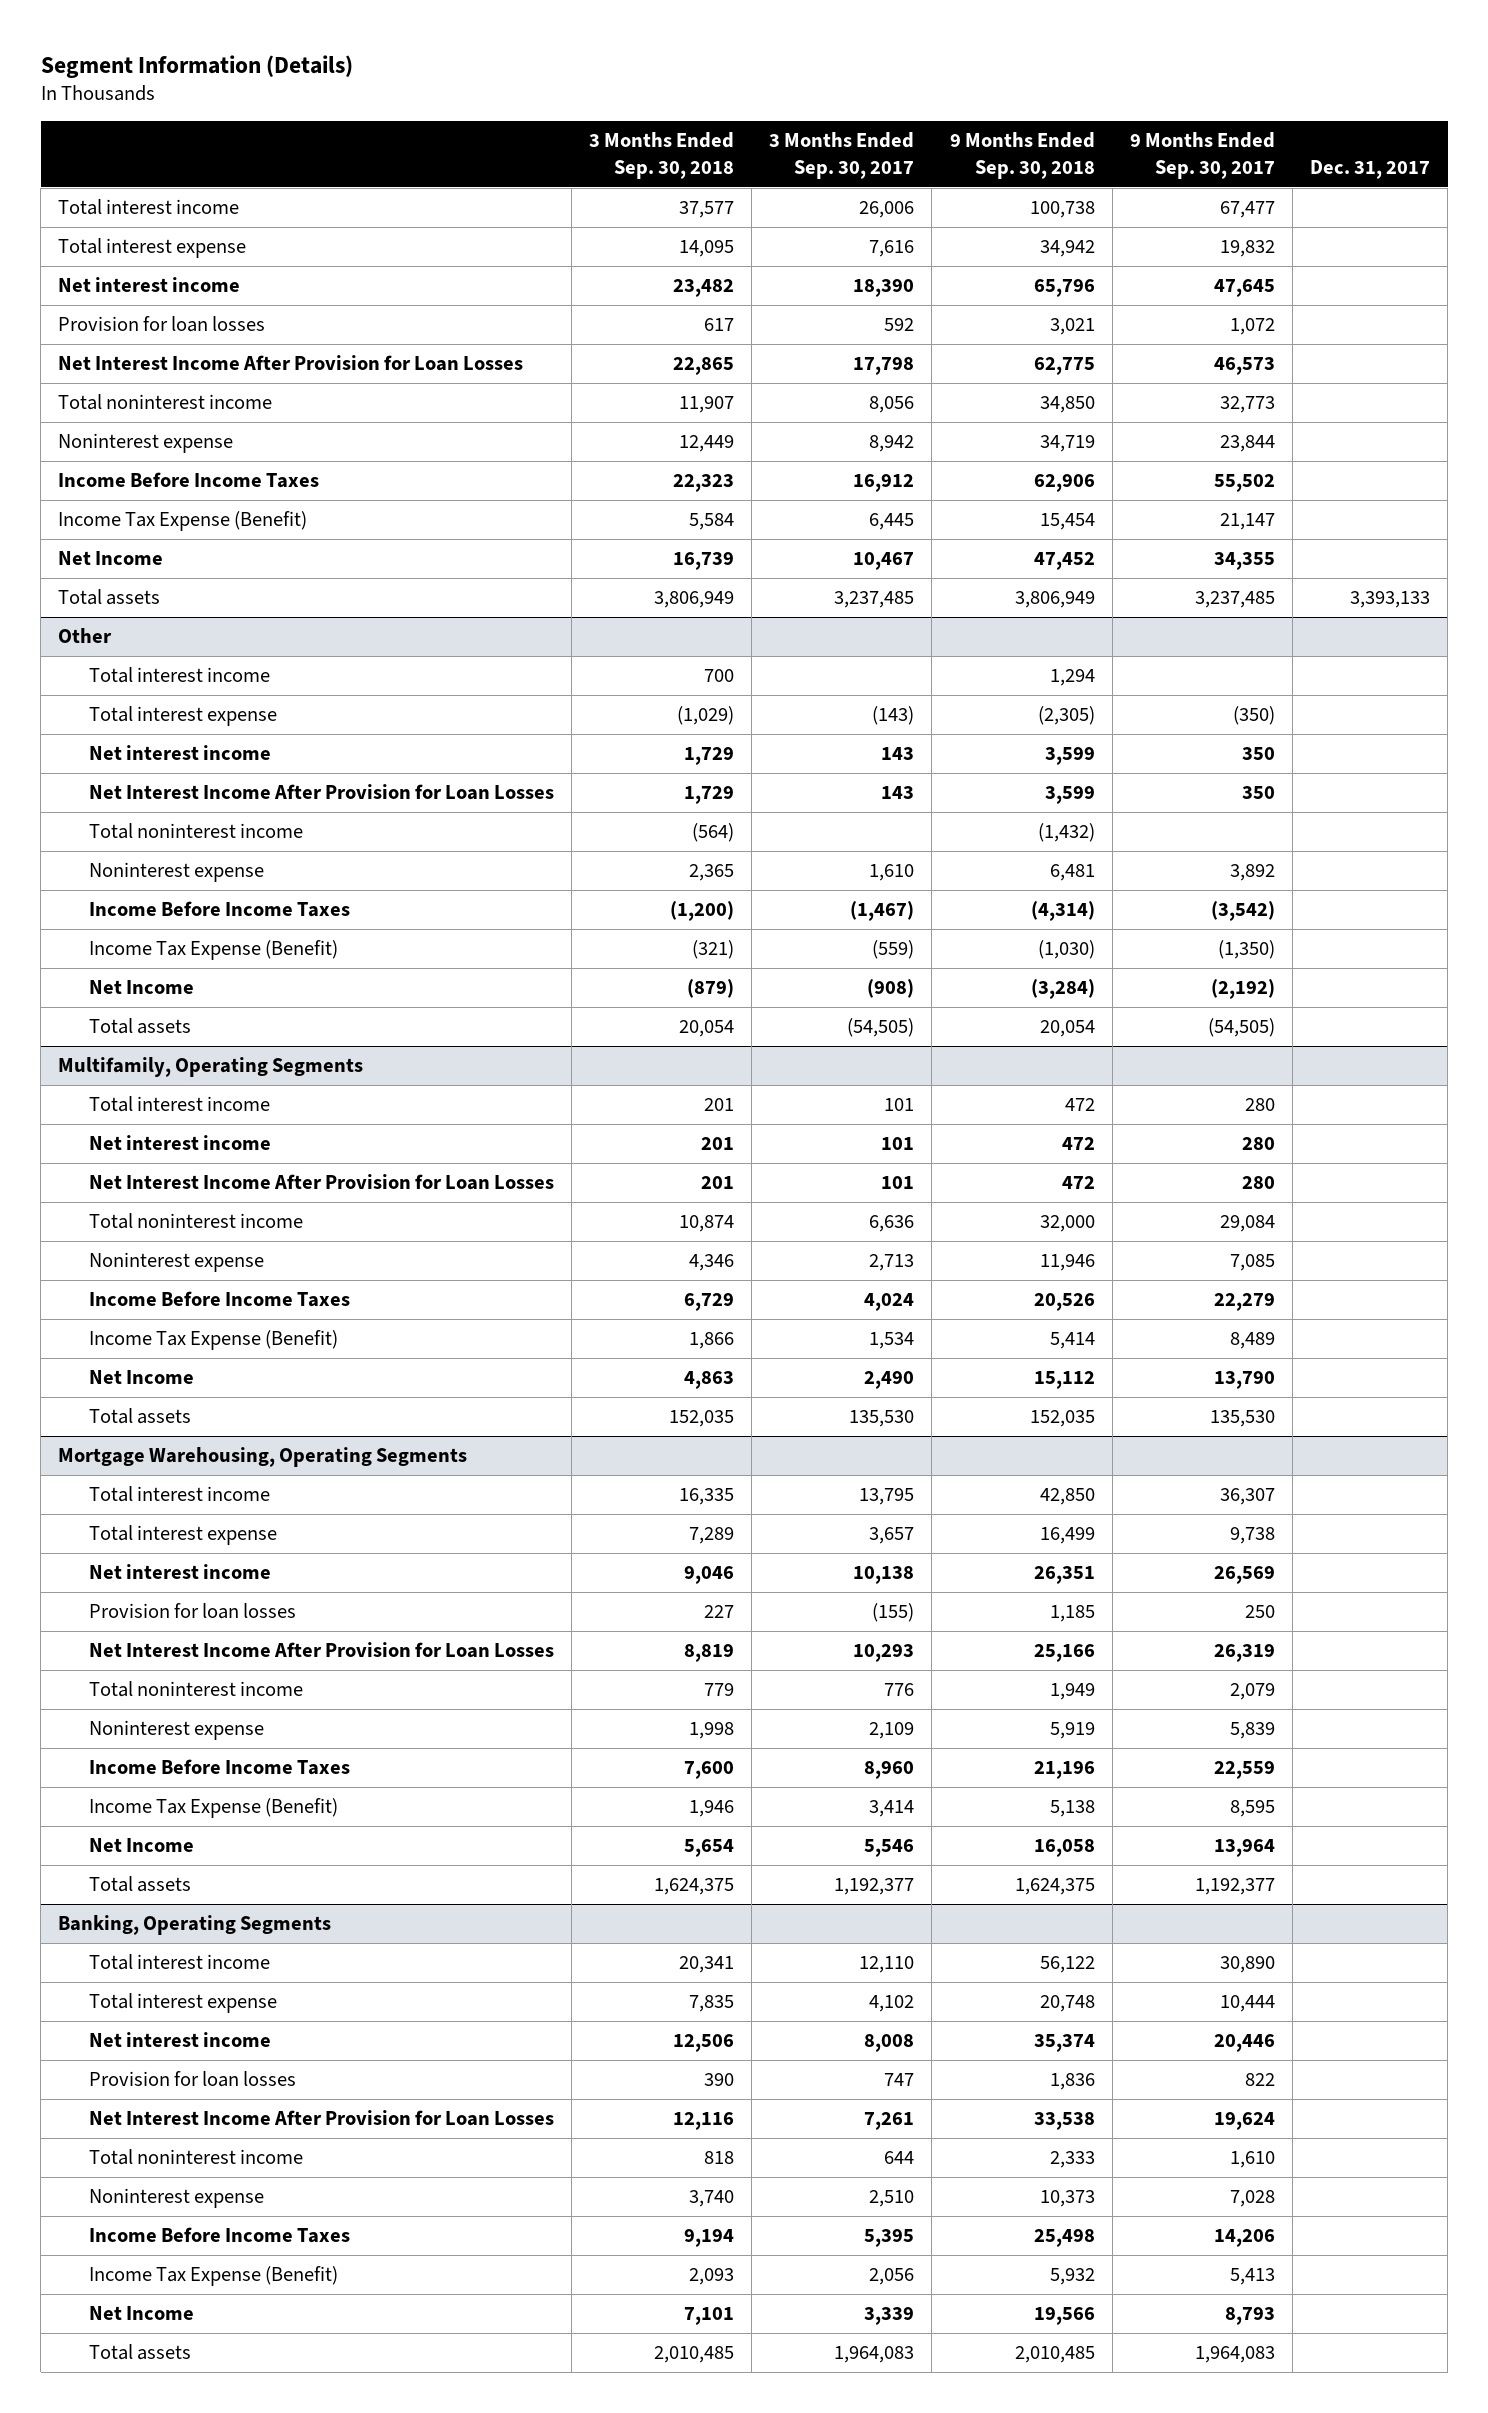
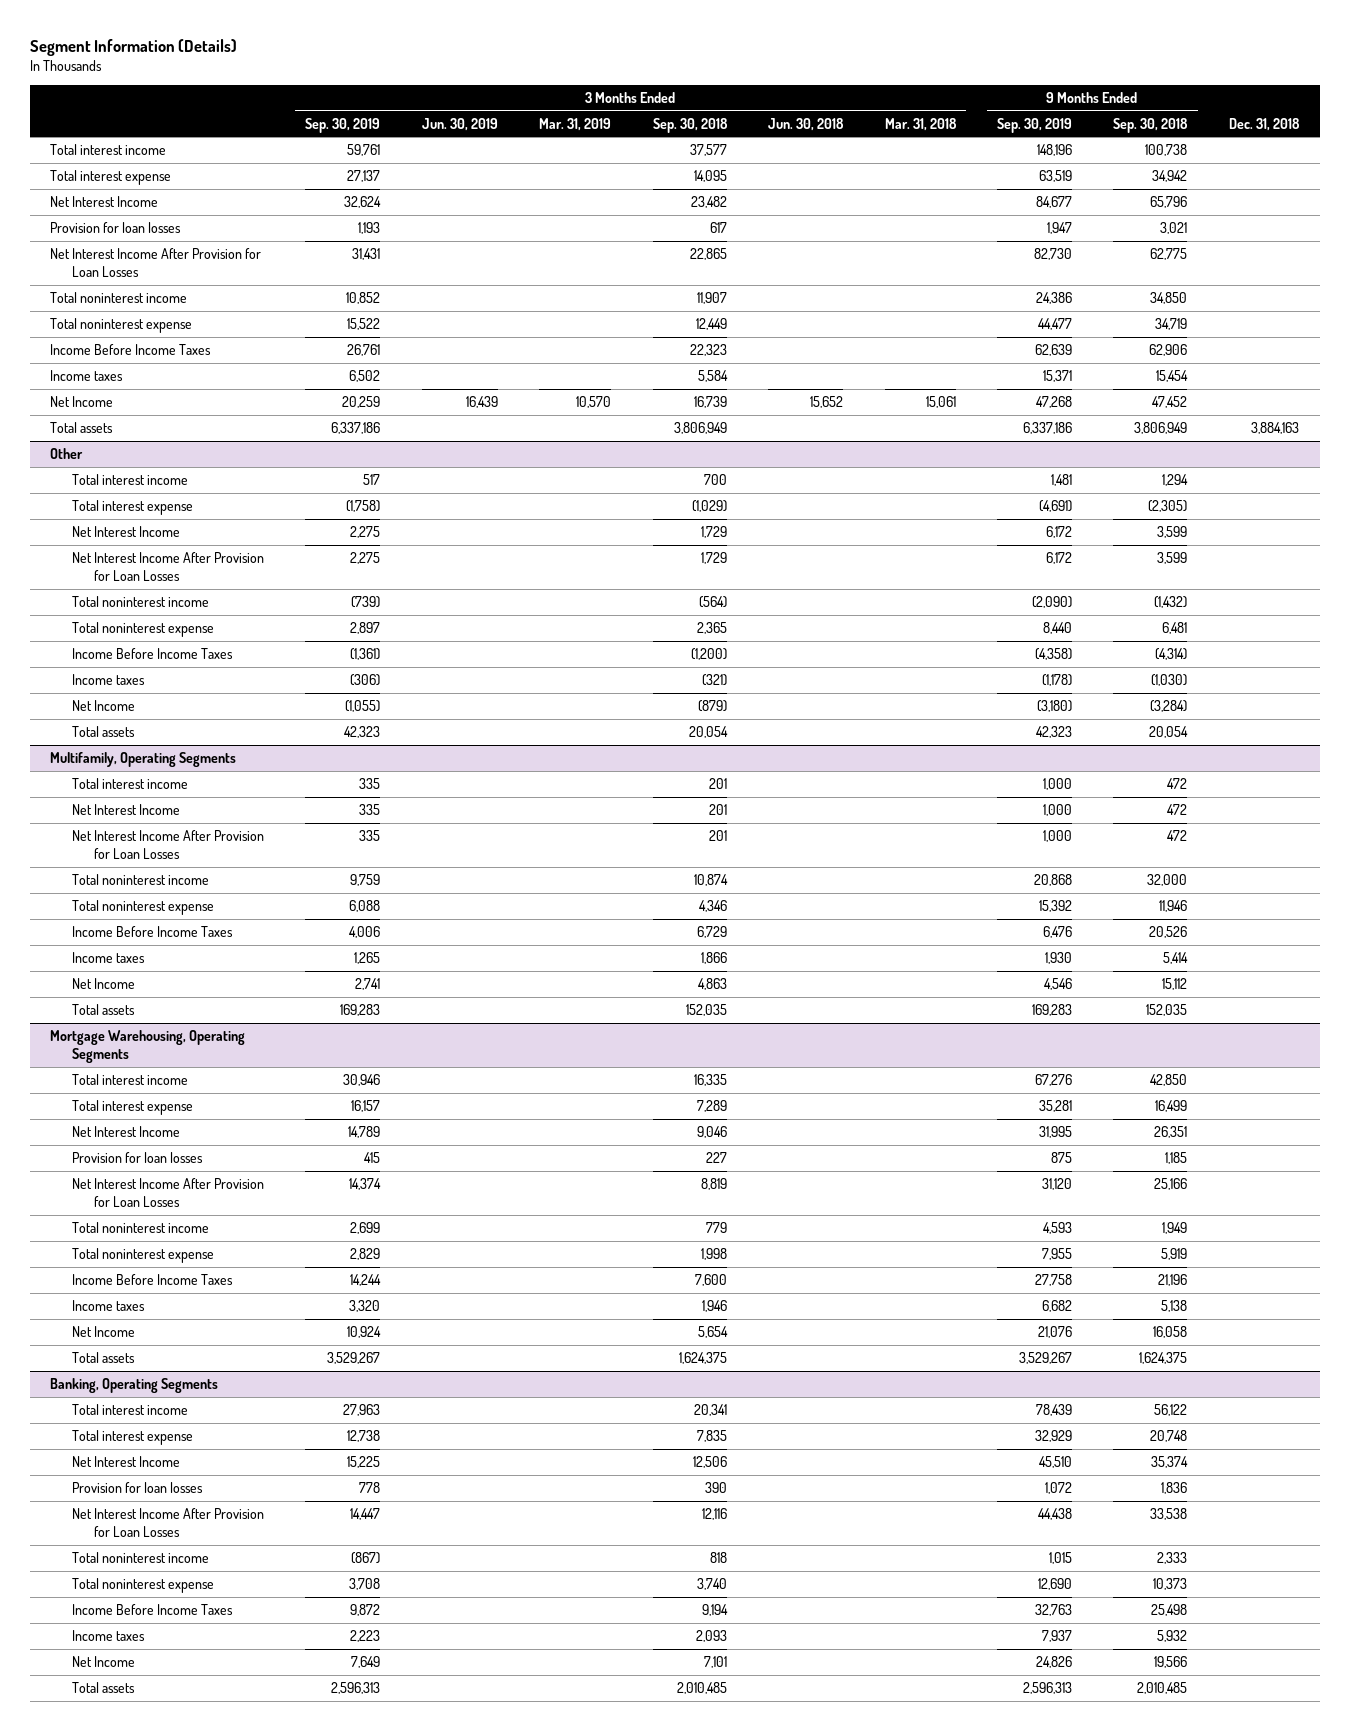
- | 3 Months Ended Sep. 30, 2018 | 3 Months Ended Sep. 30, 2017 | 9 Months Ended Sep. 30, 2018 | 9 Months Ended Sep. 30, 2017 | Dec. 31, 2017
+ | 3 Months Ended Sep. 30, 2019 | 3 Months Ended Jun. 30, 2019 | 3 Months Ended Mar. 31, 2019 | 3 Months Ended Sep. 30, 2018 | 3 Months Ended Jun. 30, 2018 | 3 Months Ended Mar. 31, 2018 | 9 Months Ended Sep. 30, 2019 | 9 Months Ended Sep. 30, 2018 | Dec. 31, 2018
- Net interest income | 23,482 | 18,390 | 65,796 | 47,645 |
+ Net Interest Income | 32,624 | | | 23,482 | | | 84,677 | 65,796 |
- Noninterest expense | 12,449 | 8,942 | 34,719 | 23,844 |
+ Total noninterest expense | 15,522 | | | 12,449 | | | 44,477 | 34,719 |
- Income Tax Expense (Benefit) | 5,584 | 6,445 | 15,454 | 21,147 |
+ Income taxes | 6,502 | | | 5,584 | | | 15,371 | 15,454 |
@ Other
- Net interest income | 1,729 | 143 | 3,599 | 350 |
+ Net Interest Income | 2,275 | | | 1,729 | | | 6,172 | 3,599 |
- Noninterest expense | 2,365 | 1,610 | 6,481 | 3,892 |
+ Total noninterest expense | 2,897 | | | 2,365 | | | 8,440 | 6,481 |
- Income Tax Expense (Benefit) | (321) | (559) | (1,030) | (1,350) |
+ Income taxes | (306) | | | (321) | | | (1,178) | (1,030) |
@ Multifamily, Operating Segments
- Net interest income | 201 | 101 | 472 | 280 |
+ Net Interest Income | 335 | | | 201 | | | 1,000 | 472 |
- Noninterest expense | 4,346 | 2,713 | 11,946 | 7,085 |
+ Total noninterest expense | 6,088 | | | 4,346 | | | 15,392 | 11,946 |
- Income Tax Expense (Benefit) | 1,866 | 1,534 | 5,414 | 8,489 |
+ Income taxes | 1,265 | | | 1,866 | | | 1,930 | 5,414 |
@ Mortgage Warehousing, Operating Segments
- Net interest income | 9,046 | 10,138 | 26,351 | 26,569 |
+ Net Interest Income | 14,789 | | | 9,046 | | | 31,995 | 26,351 |
- Noninterest expense | 1,998 | 2,109 | 5,919 | 5,839 |
+ Total noninterest expense | 2,829 | | | 1,998 | | | 7,955 | 5,919 |
- Income Tax Expense (Benefit) | 1,946 | 3,414 | 5,138 | 8,595 |
+ Income taxes | 3,320 | | | 1,946 | | | 6,682 | 5,138 |
@ Banking, Operating Segments
- Net interest income | 12,506 | 8,008 | 35,374 | 20,446 |
+ Net Interest Income | 15,225 | | | 12,506 | | | 45,510 | 35,374 |
- Noninterest expense | 3,740 | 2,510 | 10,373 | 7,028 |
+ Total noninterest expense | 3,708 | | | 3,740 | | | 12,690 | 10,373 |
- Income Tax Expense (Benefit) | 2,093 | 2,056 | 5,932 | 5,413 |
+ Income taxes | 2,223 | | | 2,093 | | | 7,937 | 5,932 |

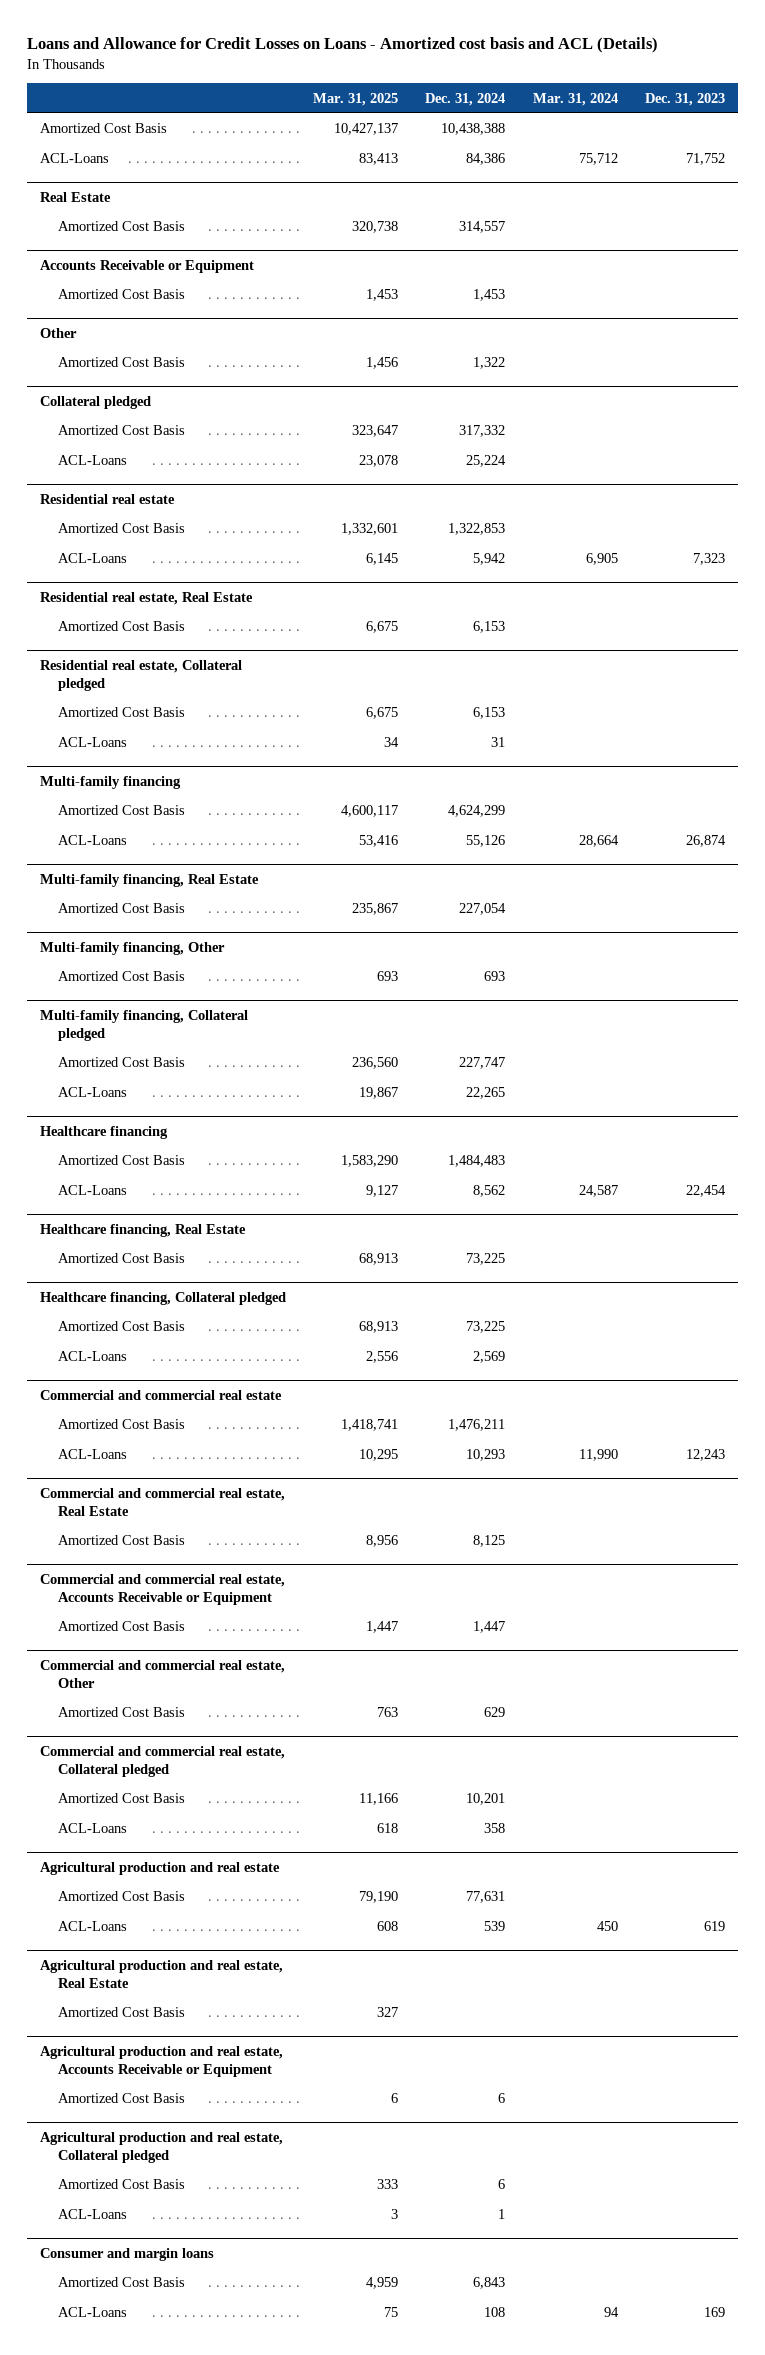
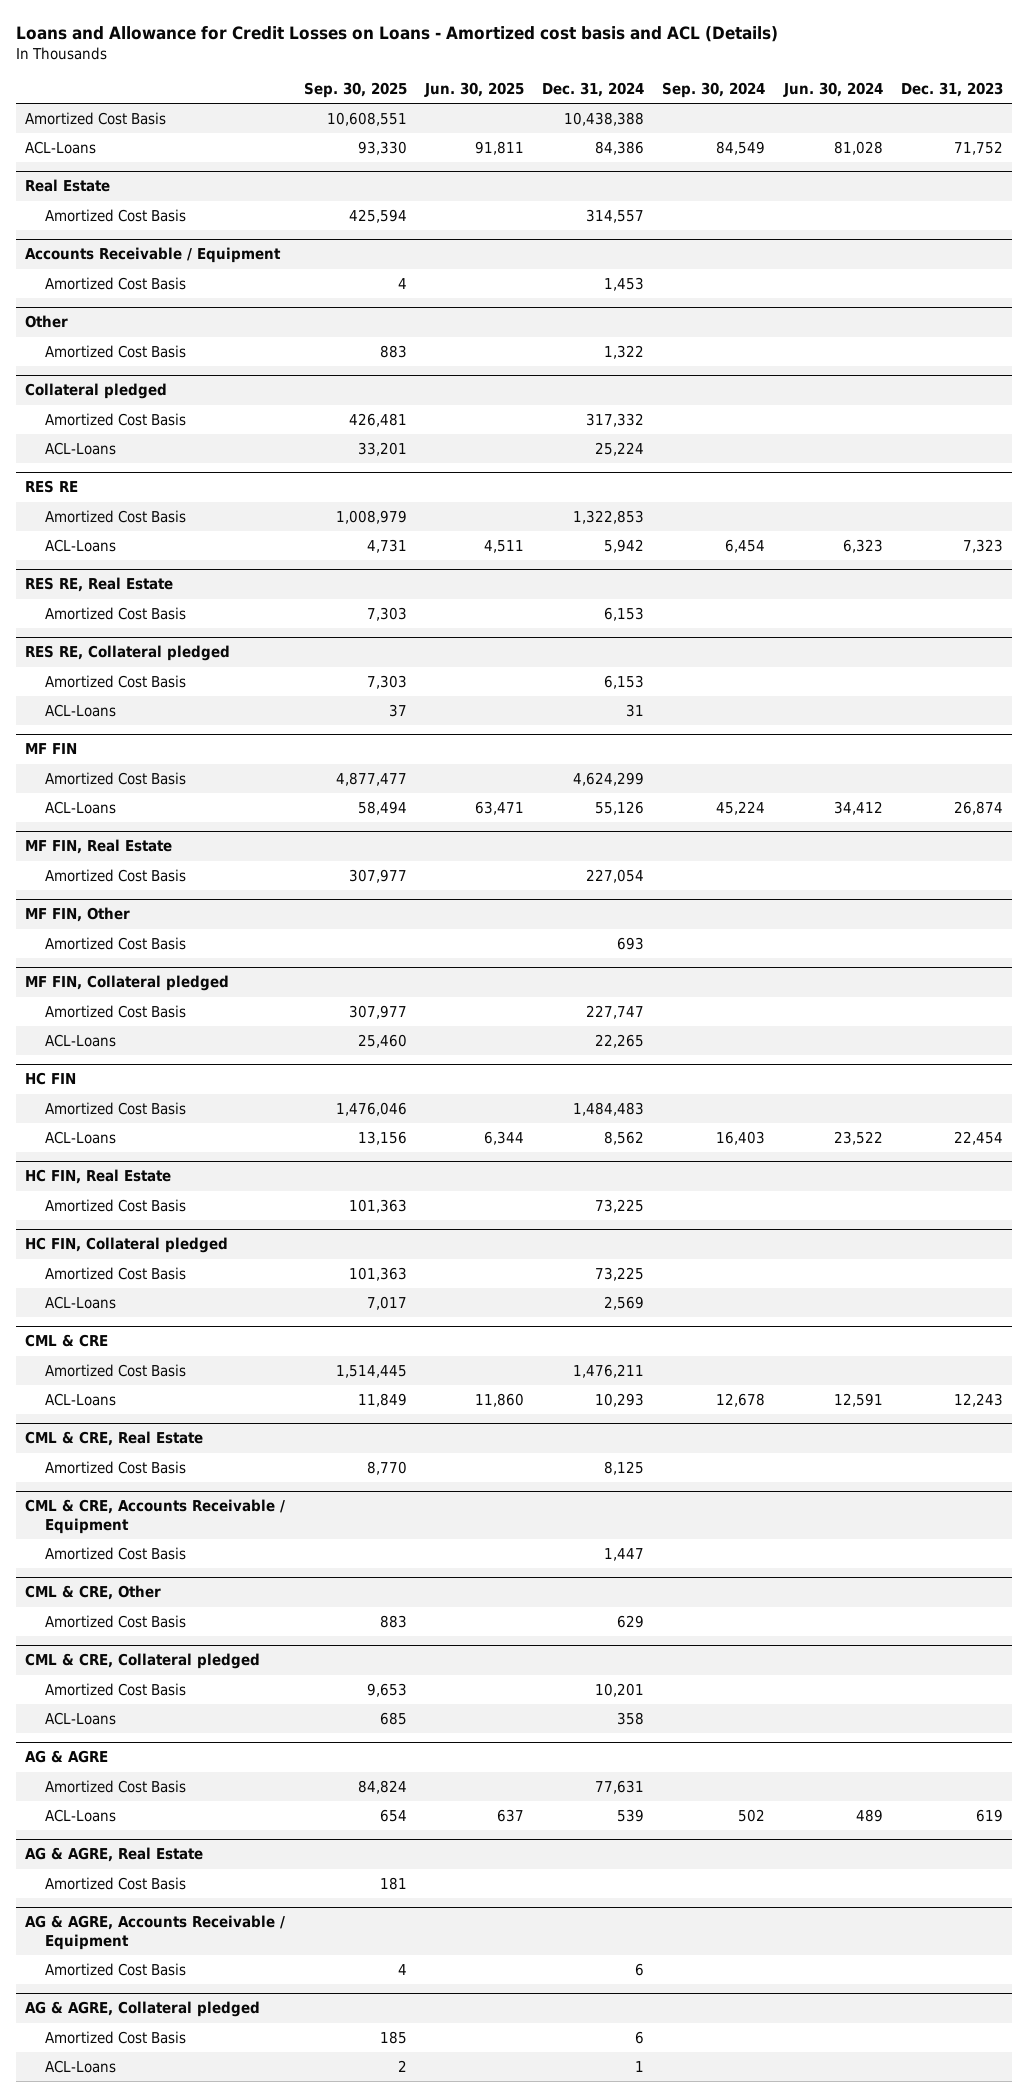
- | Mar. 31, 2025 | Dec. 31, 2024 | Mar. 31, 2024 | Dec. 31, 2023
+ | Sep. 30, 2025 | Jun. 30, 2025 | Dec. 31, 2024 | Sep. 30, 2024 | Jun. 30, 2024 | Dec. 31, 2023
- Accounts Receivable or Equipment
+ Accounts Receivable / Equipment
- Residential real estate
+ RES RE
- Residential real estate, Real Estate
+ RES RE, Real Estate
- Residential real estate, Collateral pledged
+ RES RE, Collateral pledged
- Multi-family financing
+ MF FIN
- Multi-family financing, Real Estate
+ MF FIN, Real Estate
- Multi-family financing, Other
+ MF FIN, Other
- Multi-family financing, Collateral pledged
+ MF FIN, Collateral pledged
- Healthcare financing
+ HC FIN
- Healthcare financing, Real Estate
+ HC FIN, Real Estate
- Healthcare financing, Collateral pledged
+ HC FIN, Collateral pledged
- Commercial and commercial real estate
+ CML & CRE
- Commercial and commercial real estate, Real Estate
+ CML & CRE, Real Estate
- Commercial and commercial real estate, Accounts Receivable or Equipment
+ CML & CRE, Accounts Receivable / Equipment
- Commercial and commercial real estate, Other
+ CML & CRE, Other
- Commercial and commercial real estate, Collateral pledged
+ CML & CRE, Collateral pledged
- Agricultural production and real estate
+ AG & AGRE
- Agricultural production and real estate, Real Estate
+ AG & AGRE, Real Estate
- Agricultural production and real estate, Accounts Receivable or Equipment
+ AG & AGRE, Accounts Receivable / Equipment
- Agricultural production and real estate, Collateral pledged
+ AG & AGRE, Collateral pledged
- Consumer and margin loans
- Amortized Cost Basis | 4,959 | 6,843 | |
- ACL-Loans | 75 | 108 | 94 | 169

